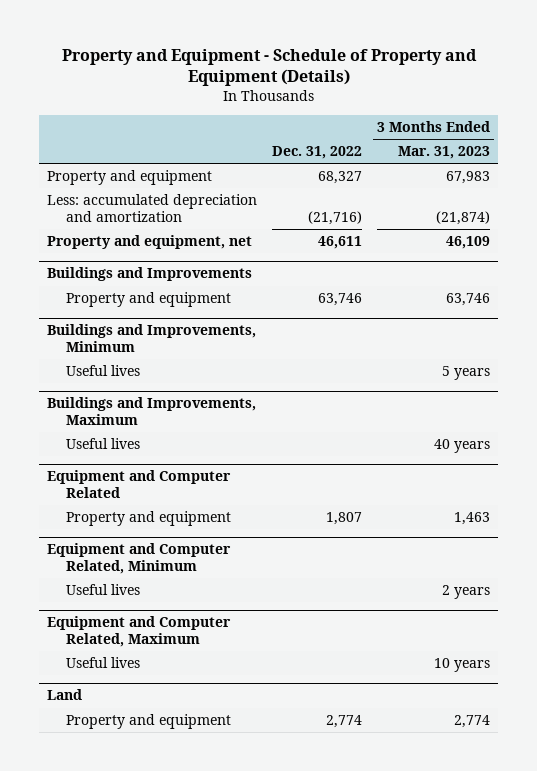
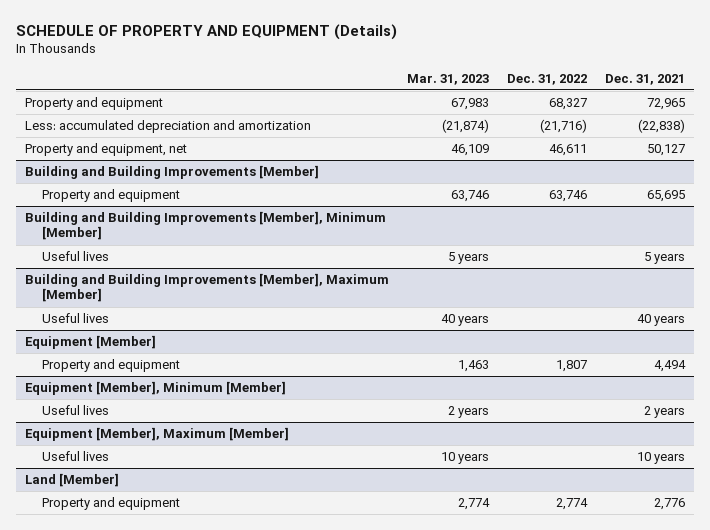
- Property and Equipment - Schedule of Property and Equipment (Details)
+ SCHEDULE OF PROPERTY AND EQUIPMENT (Details)
- | Dec. 31, 2022 | 3 Months Ended Mar. 31, 2023
+ | Mar. 31, 2023 | Dec. 31, 2022 | Dec. 31, 2021
- Buildings and Improvements
+ Building and Building Improvements [Member]
- Buildings and Improvements, Minimum
+ Building and Building Improvements [Member], Minimum [Member]
- Buildings and Improvements, Maximum
+ Building and Building Improvements [Member], Maximum [Member]
- Equipment and Computer Related
+ Equipment [Member]
- Equipment and Computer Related, Minimum
+ Equipment [Member], Minimum [Member]
- Equipment and Computer Related, Maximum
+ Equipment [Member], Maximum [Member]
- Land
+ Land [Member]

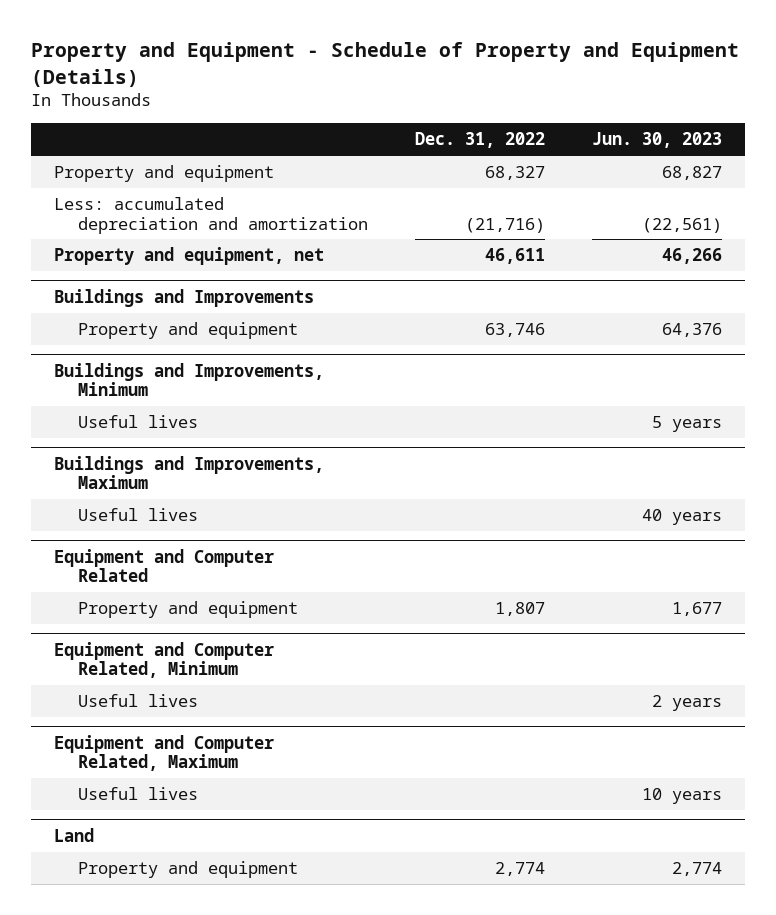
- SCHEDULE OF PROPERTY AND EQUIPMENT (Details)
+ Property and Equipment - Schedule of Property and Equipment (Details)
- | Mar. 31, 2023 | Dec. 31, 2022 | Dec. 31, 2021
+ | Dec. 31, 2022 | Jun. 30, 2023
- Building and Building Improvements [Member]
+ Buildings and Improvements
- Building and Building Improvements [Member], Minimum [Member]
+ Buildings and Improvements, Minimum
- Building and Building Improvements [Member], Maximum [Member]
+ Buildings and Improvements, Maximum
- Equipment [Member]
+ Equipment and Computer Related
- Equipment [Member], Minimum [Member]
+ Equipment and Computer Related, Minimum
- Equipment [Member], Maximum [Member]
+ Equipment and Computer Related, Maximum
- Land [Member]
+ Land

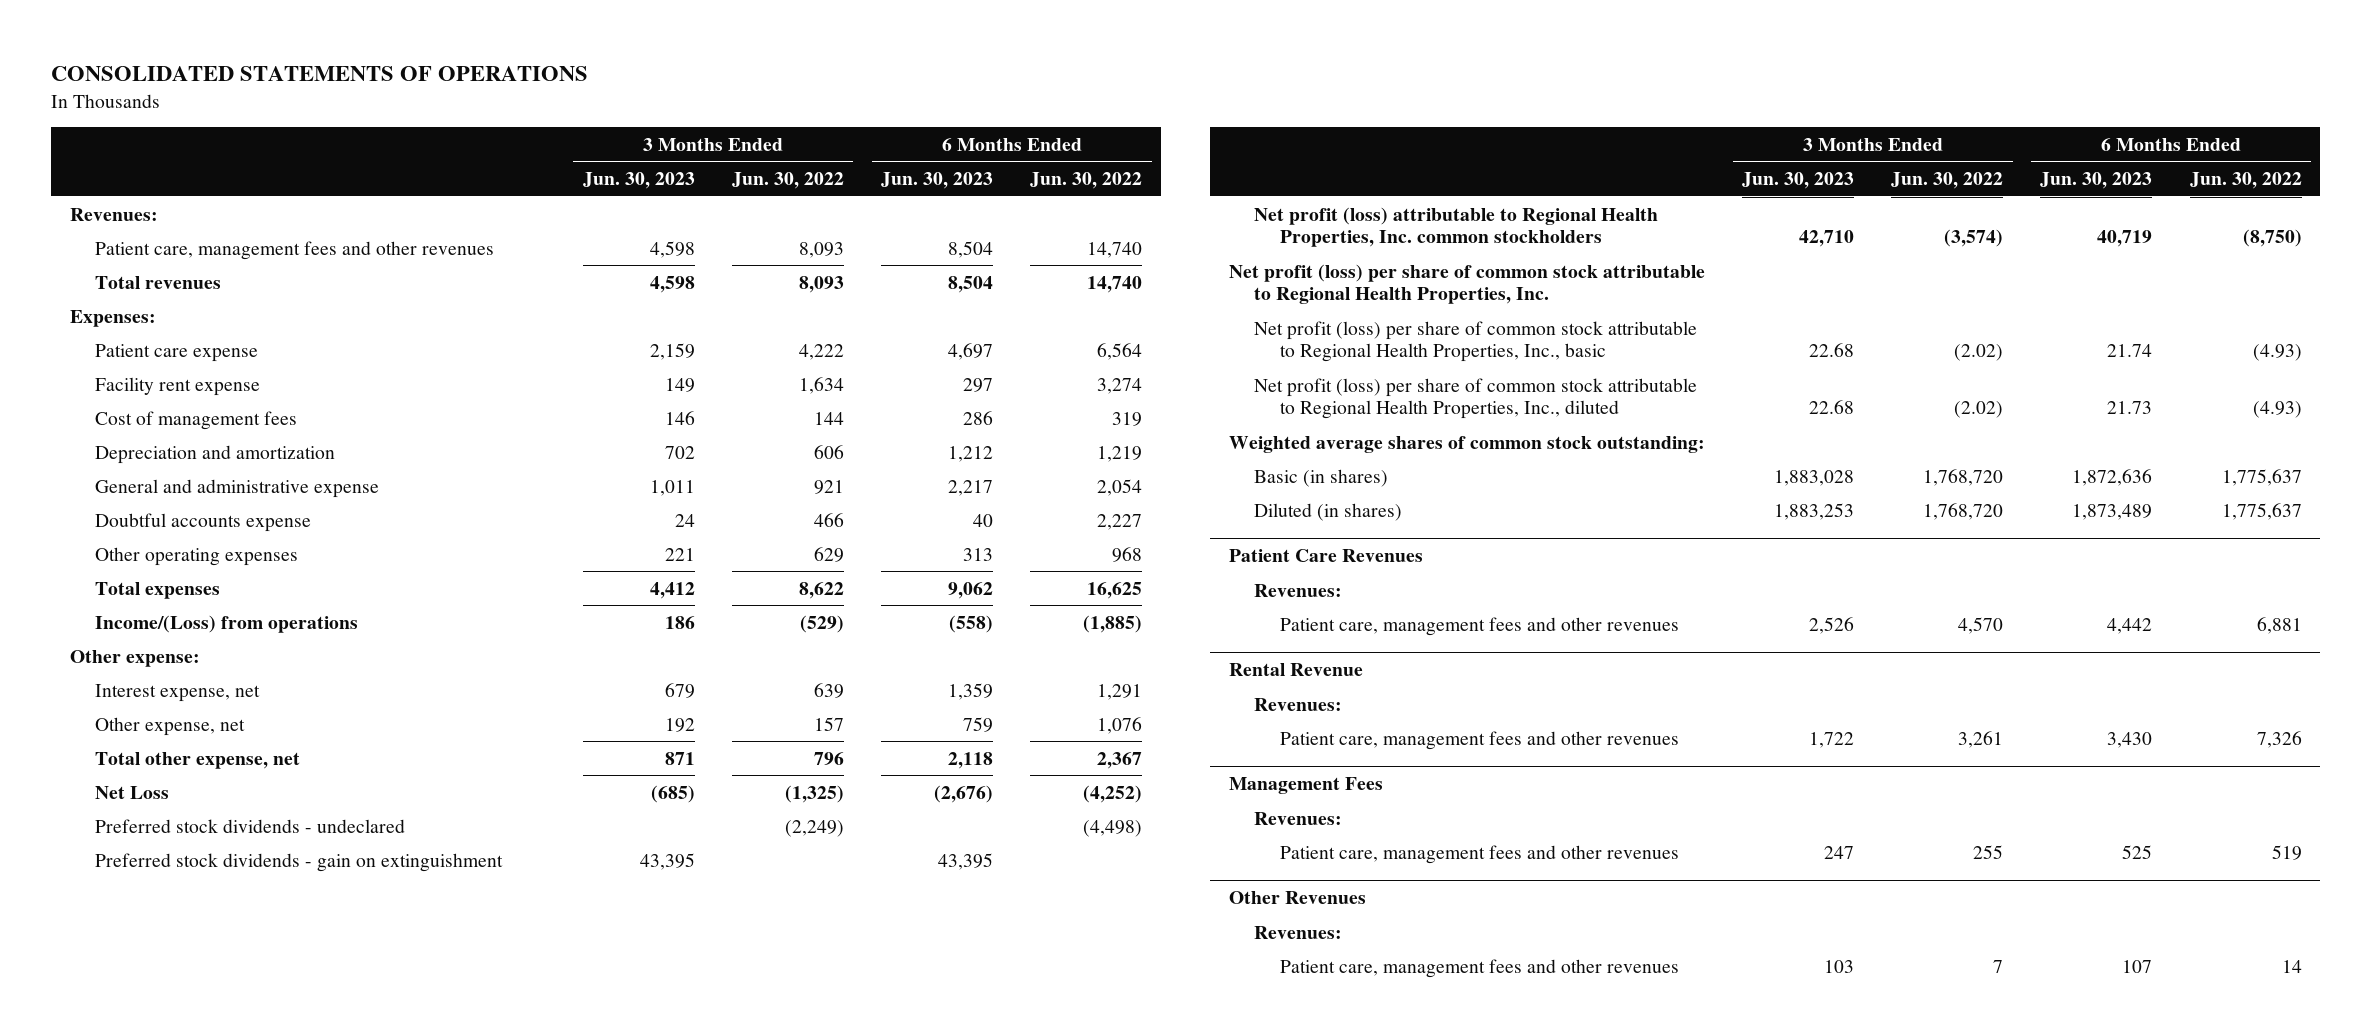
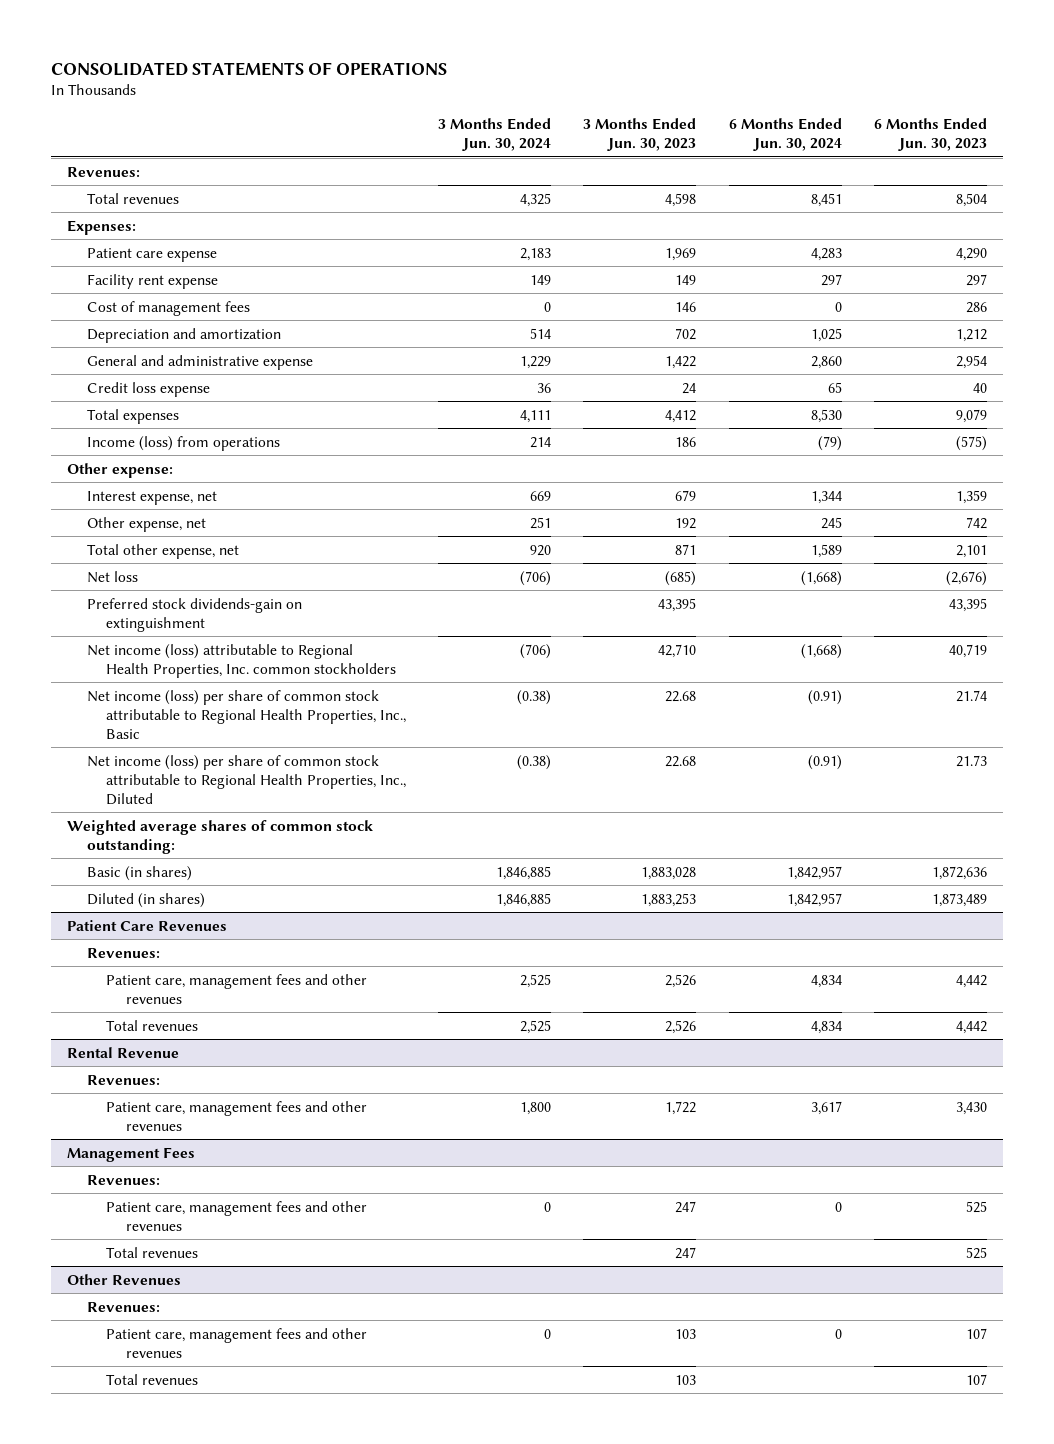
- | 3 Months Ended Jun. 30, 2023 | 3 Months Ended Jun. 30, 2022 | 6 Months Ended Jun. 30, 2023 | 6 Months Ended Jun. 30, 2022
+ | 3 Months Ended Jun. 30, 2024 | 3 Months Ended Jun. 30, 2023 | 6 Months Ended Jun. 30, 2024 | 6 Months Ended Jun. 30, 2023
- Patient care, management fees and other revenues | 4,598 | 8,093 | 8,504 | 14,740
- Patient care expense | 2,159 | 4,222 | 4,697 | 6,564
+ Patient care expense | 2,183 | 1,969 | 4,283 | 4,290
- General and administrative expense | 1,011 | 921 | 2,217 | 2,054
- Doubtful accounts expense | 24 | 466 | 40 | 2,227
- Other operating expenses | 221 | 629 | 313 | 968
- Total expenses | 4,412 | 8,622 | 9,062 | 16,625
- Income/(Loss) from operations | 186 | (529) | (558) | (1,885)
+ General and administrative expense | 1,229 | 1,422 | 2,860 | 2,954
+ Credit loss expense | 36 | 24 | 65 | 40
+ Total expenses | 4,111 | 4,412 | 8,530 | 9,079
+ Income (loss) from operations | 214 | 186 | (79) | (575)
- Other expense, net | 192 | 157 | 759 | 1,076
- Total other expense, net | 871 | 796 | 2,118 | 2,367
- Net Loss | (685) | (1,325) | (2,676) | (4,252)
- Preferred stock dividends - undeclared | | (2,249) | | (4,498)
- Preferred stock dividends - gain on extinguishment | 43,395 | | 43,395 |
- Net profit (loss) attributable to Regional Health Properties, Inc. common stockholders | 42,710 | (3,574) | 40,719 | (8,750)
- Net profit (loss) per share of common stock attributable to Regional Health Properties, Inc.
- Net profit (loss) per share of common stock attributable to Regional Health Properties, Inc., basic | 22.68 | (2.02) | 21.74 | (4.93)
- Net profit (loss) per share of common stock attributable to Regional Health Properties, Inc., diluted | 22.68 | (2.02) | 21.73 | (4.93)
+ Other expense, net | 251 | 192 | 245 | 742
+ Total other expense, net | 920 | 871 | 1,589 | 2,101
+ Net loss | (706) | (685) | (1,668) | (2,676)
+ Preferred stock dividends-gain on extinguishment | | 43,395 | | 43,395
+ Net income (loss) attributable to Regional Health Properties, Inc. common stockholders | (706) | 42,710 | (1,668) | 40,719
+ Net income (loss) per share of common stock attributable to Regional Health Properties, Inc., Basic | (0.38) | 22.68 | (0.91) | 21.74
+ Net income (loss) per share of common stock attributable to Regional Health Properties, Inc., Diluted | (0.38) | 22.68 | (0.91) | 21.73
@ Patient Care Revenues
+ Total revenues | 2,525 | 2,526 | 4,834 | 4,442
@ Management Fees
+ Total revenues | | 247 | | 525
@ Other Revenues
+ Total revenues | | 103 | | 107

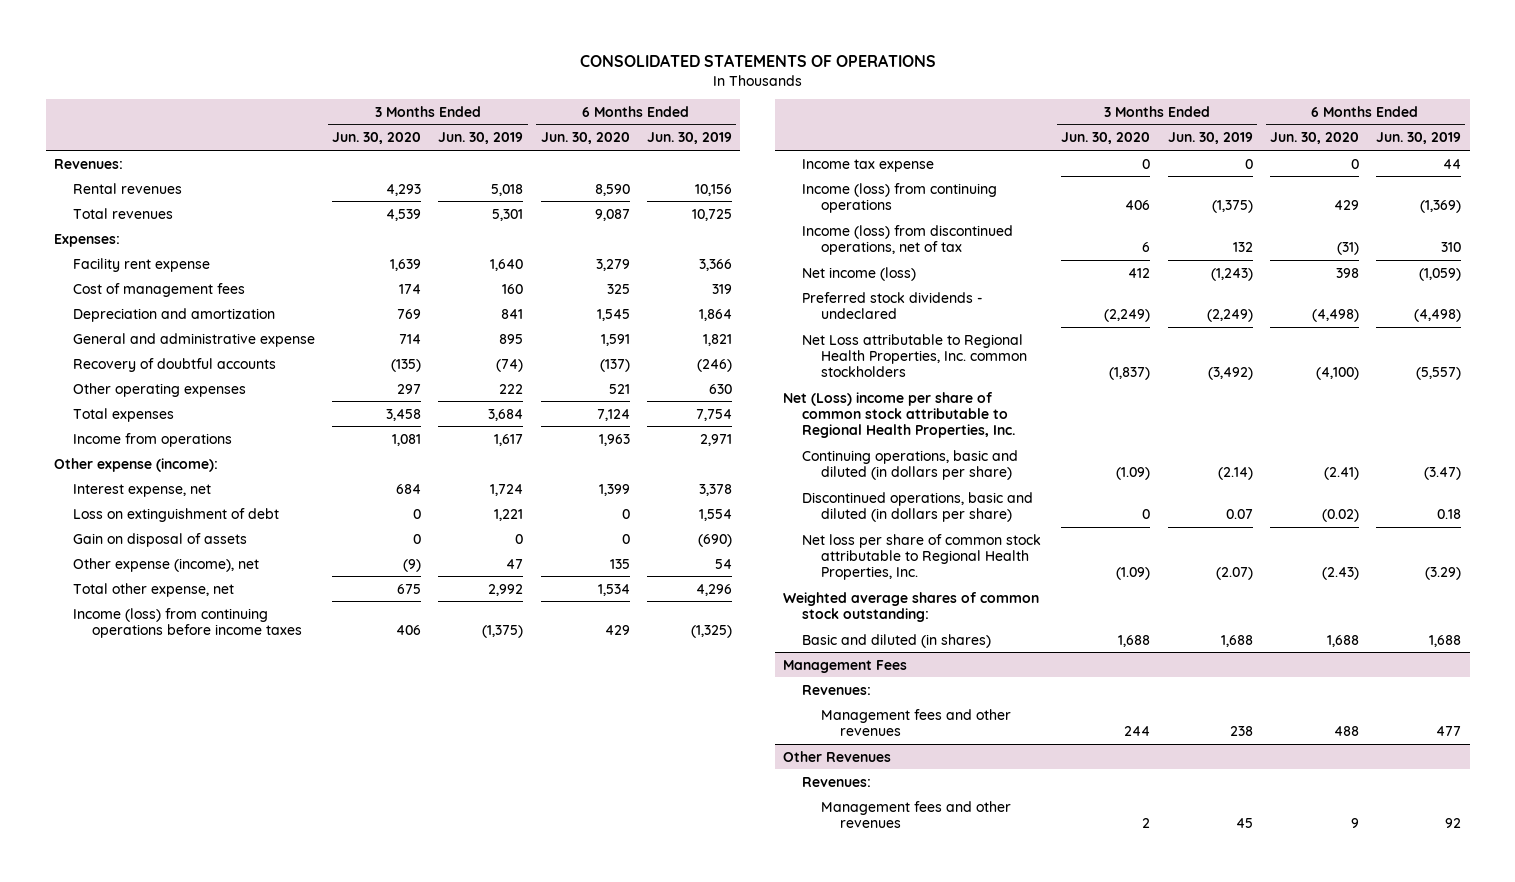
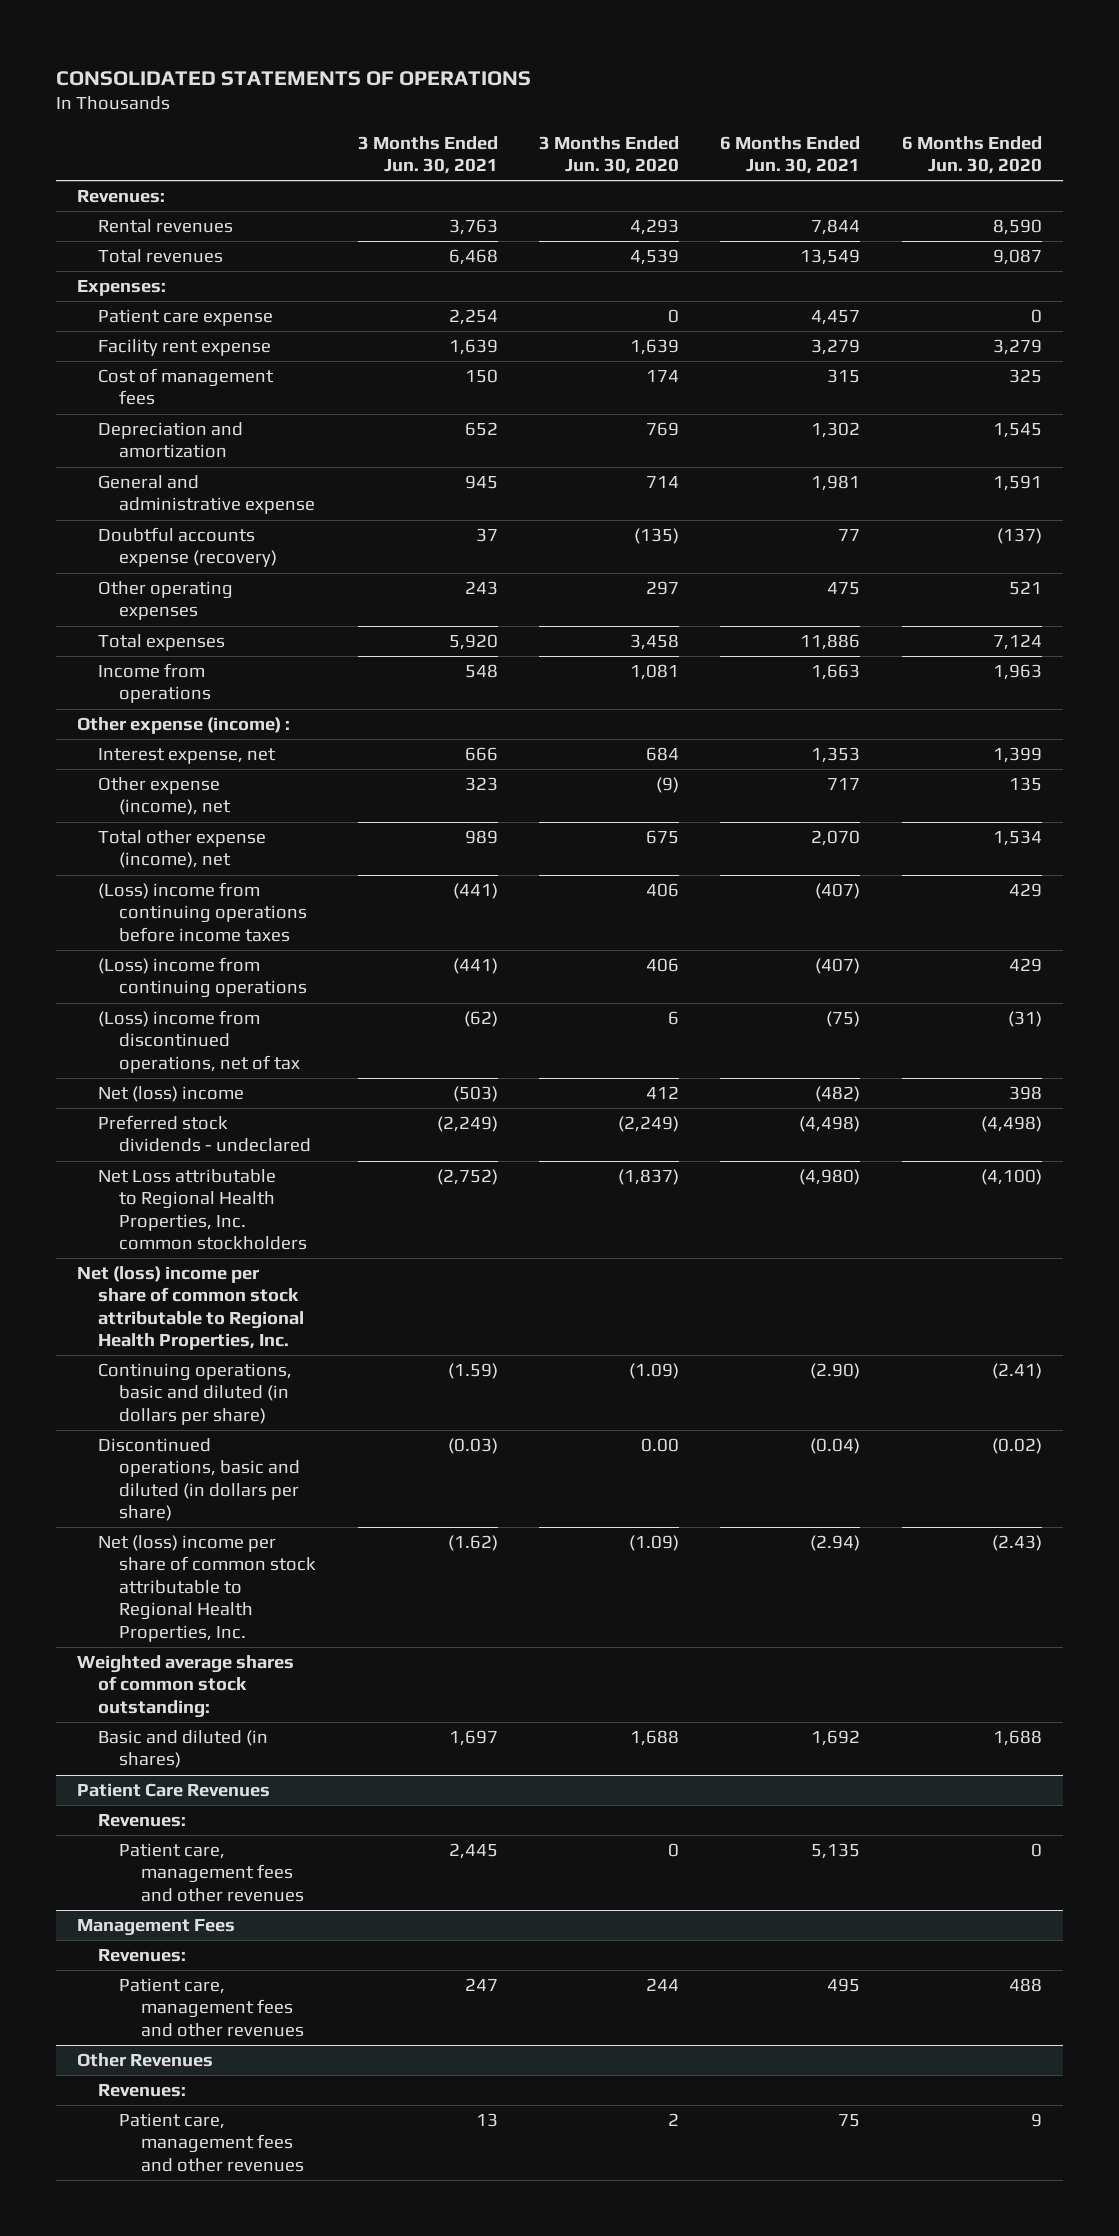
- | 3 Months Ended Jun. 30, 2020 | 3 Months Ended Jun. 30, 2019 | 6 Months Ended Jun. 30, 2020 | 6 Months Ended Jun. 30, 2019
+ | 3 Months Ended Jun. 30, 2021 | 3 Months Ended Jun. 30, 2020 | 6 Months Ended Jun. 30, 2021 | 6 Months Ended Jun. 30, 2020
+ Patient care expense | 2,254 | 0 | 4,457 | 0
- Recovery of doubtful accounts | (135) | (74) | (137) | (246)
+ Doubtful accounts expense (recovery) | 37 | (135) | 77 | (137)
- Other expense (income):
+ Other expense (income) :
- Loss on extinguishment of debt | 0 | 1,221 | 0 | 1,554
- Gain on disposal of assets | 0 | 0 | 0 | (690)
- Total other expense, net | 675 | 2,992 | 1,534 | 4,296
- Income (loss) from continuing operations before income taxes | 406 | (1,375) | 429 | (1,325)
- Income tax expense | 0 | 0 | 0 | 44
- Income (loss) from continuing operations | 406 | (1,375) | 429 | (1,369)
- Income (loss) from discontinued operations, net of tax | 6 | 132 | (31) | 310
- Net income (loss) | 412 | (1,243) | 398 | (1,059)
+ Total other expense (income), net | 989 | 675 | 2,070 | 1,534
+ (Loss) income from continuing operations before income taxes | (441) | 406 | (407) | 429
+ (Loss) income from continuing operations | (441) | 406 | (407) | 429
+ (Loss) income from discontinued operations, net of tax | (62) | 6 | (75) | (31)
+ Net (loss) income | (503) | 412 | (482) | 398
- Net (Loss) income per share of common stock attributable to Regional Health Properties, Inc.
+ Net (loss) income per share of common stock attributable to Regional Health Properties, Inc.
- Discontinued operations, basic and diluted (in dollars per share) | 0 | 0.07 | (0.02) | 0.18
- Net loss per share of common stock attributable to Regional Health Properties, Inc. | (1.09) | (2.07) | (2.43) | (3.29)
+ Discontinued operations, basic and diluted (in dollars per share) | (0.03) | 0.00 | (0.04) | (0.02)
+ Net (loss) income per share of common stock attributable to Regional Health Properties, Inc. | (1.62) | (1.09) | (2.94) | (2.43)
+ Patient Care Revenues
+ Revenues:
+ Patient care, management fees and other revenues | 2,445 | 0 | 5,135 | 0
@ Management Fees
- Management fees and other revenues | 244 | 238 | 488 | 477
+ Patient care, management fees and other revenues | 247 | 244 | 495 | 488
@ Other Revenues
- Management fees and other revenues | 2 | 45 | 9 | 92
+ Patient care, management fees and other revenues | 13 | 2 | 75 | 9

